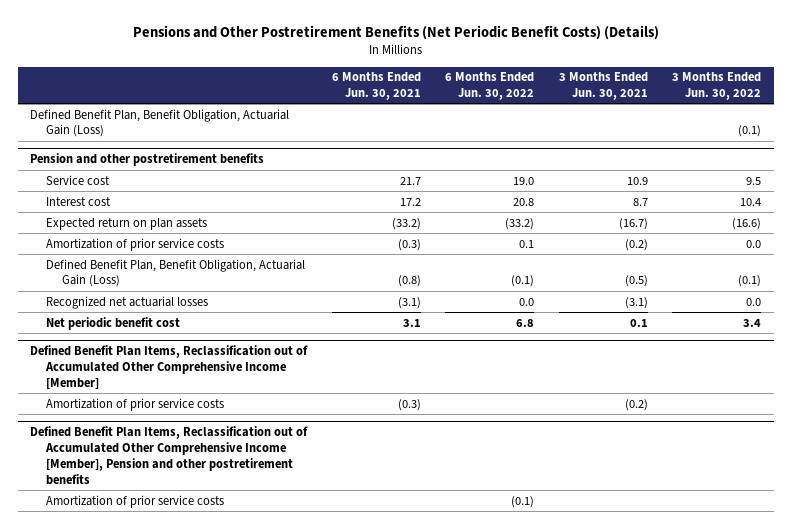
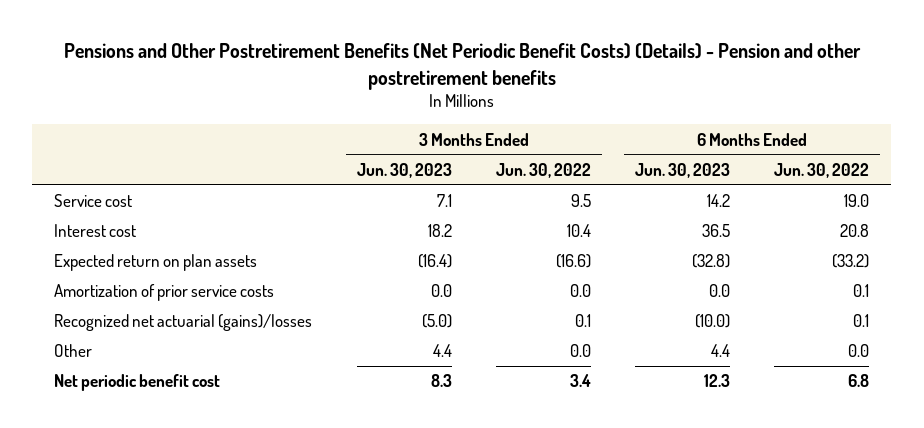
- Pensions and Other Postretirement Benefits (Net Periodic Benefit Costs) (Details)
+ Pensions and Other Postretirement Benefits (Net Periodic Benefit Costs) (Details) - Pension and other postretirement benefits
- | 6 Months Ended Jun. 30, 2021 | 6 Months Ended Jun. 30, 2022 | 3 Months Ended Jun. 30, 2021 | 3 Months Ended Jun. 30, 2022
+ | 3 Months Ended Jun. 30, 2023 | 3 Months Ended Jun. 30, 2022 | 6 Months Ended Jun. 30, 2023 | 6 Months Ended Jun. 30, 2022
- Defined Benefit Plan, Benefit Obligation, Actuarial Gain (Loss) | | | | (0.1)
- Pension and other postretirement benefits
- Defined Benefit Plan, Benefit Obligation, Actuarial Gain (Loss) | (0.8) | (0.1) | (0.5) | (0.1)
- Recognized net actuarial losses | (3.1) | 0.0 | (3.1) | 0.0
+ Recognized net actuarial (gains)/losses | (5.0) | 0.1 | (10.0) | 0.1
+ Other | 4.4 | 0.0 | 4.4 | 0.0
- Defined Benefit Plan Items, Reclassification out of Accumulated Other Comprehensive Income [Member]
- Amortization of prior service costs | (0.3) | | (0.2) |
- Defined Benefit Plan Items, Reclassification out of Accumulated Other Comprehensive Income [Member], Pension and other postretirement benefits
- Amortization of prior service costs | | (0.1) | |

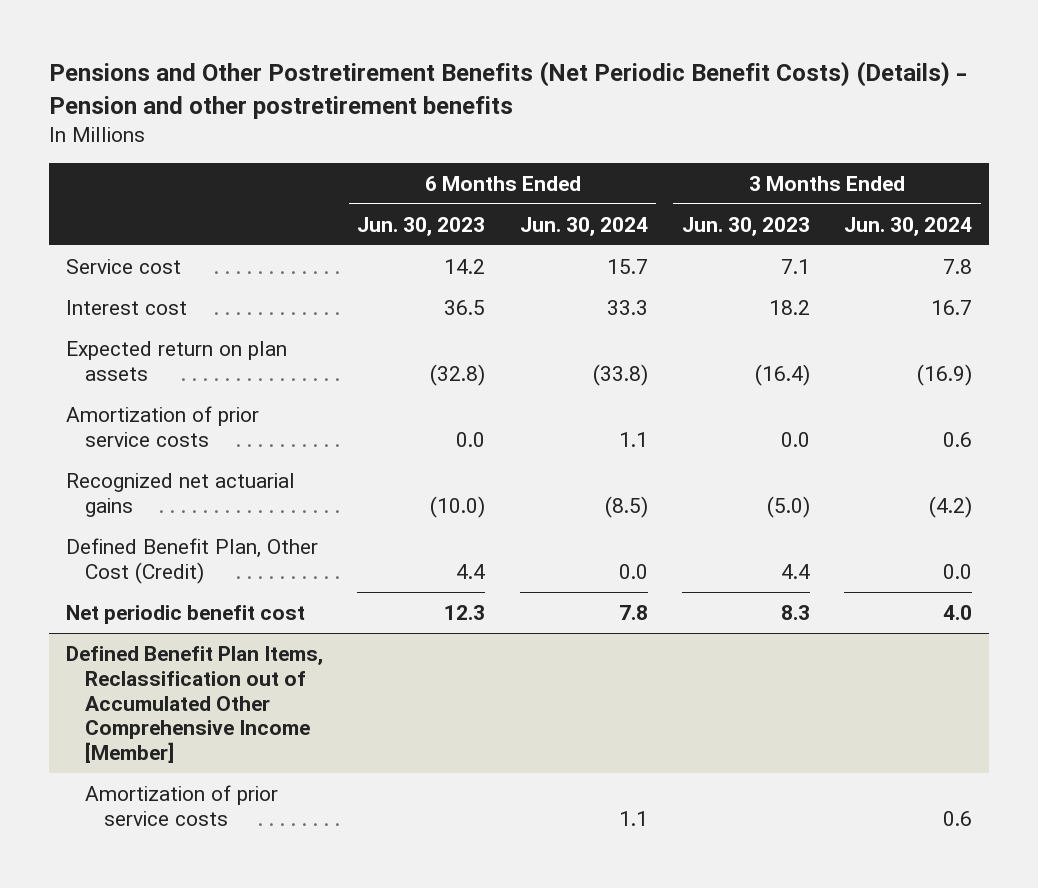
- | 3 Months Ended Jun. 30, 2023 | 3 Months Ended Jun. 30, 2022 | 6 Months Ended Jun. 30, 2023 | 6 Months Ended Jun. 30, 2022
+ | 6 Months Ended Jun. 30, 2023 | 6 Months Ended Jun. 30, 2024 | 3 Months Ended Jun. 30, 2023 | 3 Months Ended Jun. 30, 2024
- Recognized net actuarial (gains)/losses | (5.0) | 0.1 | (10.0) | 0.1
- Other | 4.4 | 0.0 | 4.4 | 0.0
+ Recognized net actuarial gains | (10.0) | (8.5) | (5.0) | (4.2)
+ Defined Benefit Plan, Other Cost (Credit) | 4.4 | 0.0 | 4.4 | 0.0
+ Defined Benefit Plan Items, Reclassification out of Accumulated Other Comprehensive Income [Member]
+ Amortization of prior service costs | | 1.1 | | 0.6

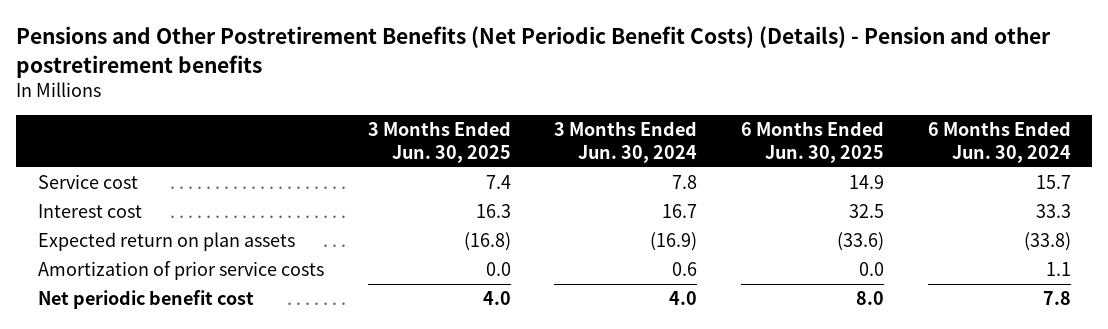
- | 6 Months Ended Jun. 30, 2023 | 6 Months Ended Jun. 30, 2024 | 3 Months Ended Jun. 30, 2023 | 3 Months Ended Jun. 30, 2024
+ | 3 Months Ended Jun. 30, 2025 | 3 Months Ended Jun. 30, 2024 | 6 Months Ended Jun. 30, 2025 | 6 Months Ended Jun. 30, 2024
- Recognized net actuarial gains | (10.0) | (8.5) | (5.0) | (4.2)
- Defined Benefit Plan, Other Cost (Credit) | 4.4 | 0.0 | 4.4 | 0.0
- Defined Benefit Plan Items, Reclassification out of Accumulated Other Comprehensive Income [Member]
- Amortization of prior service costs | | 1.1 | | 0.6

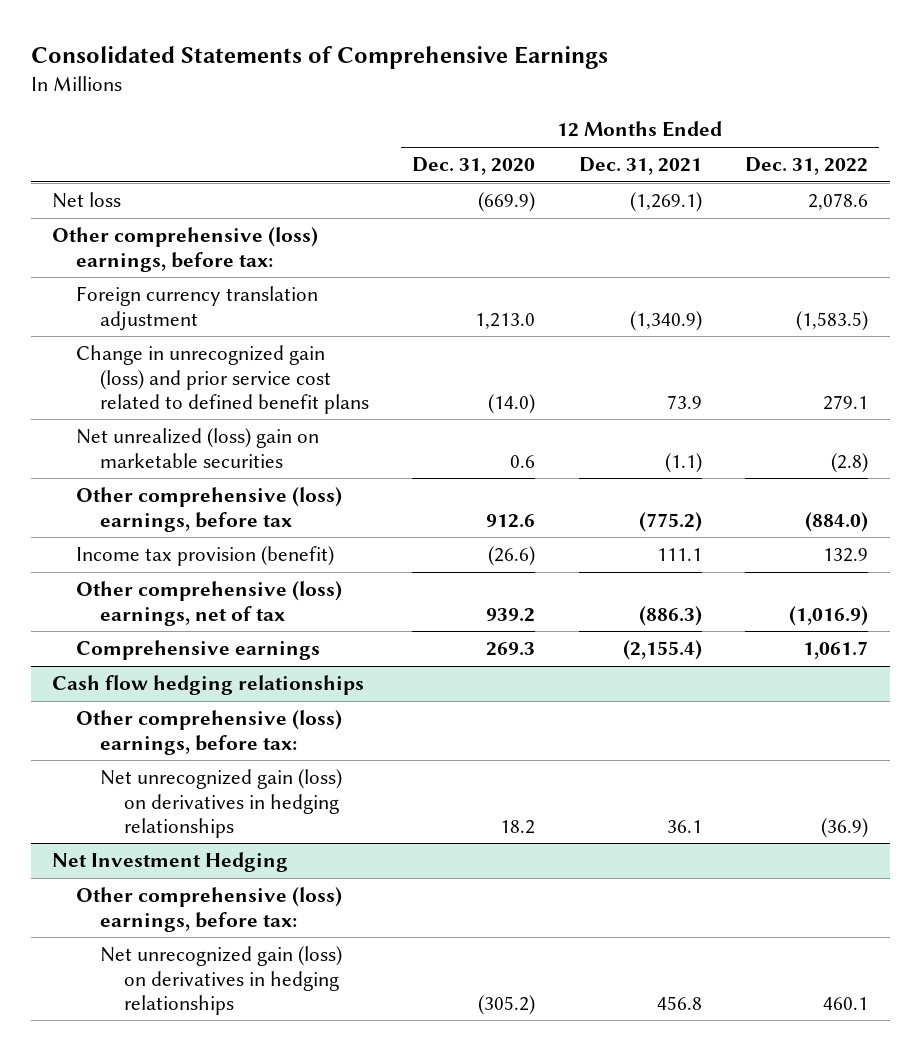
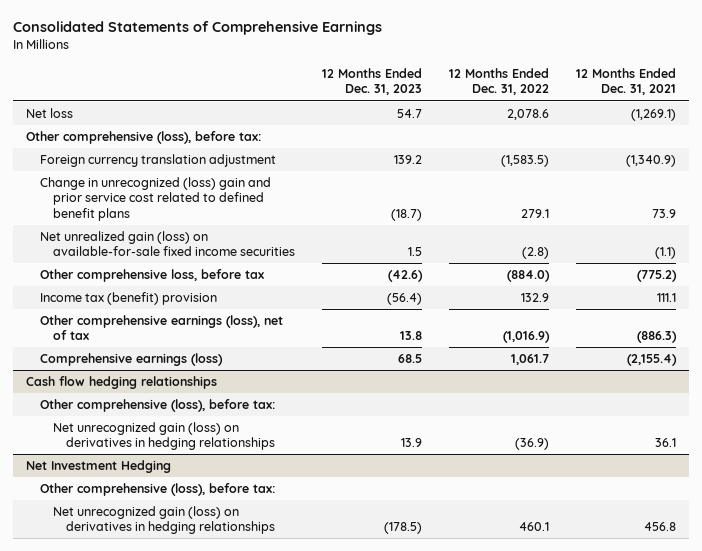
- | 12 Months Ended Dec. 31, 2020 | 12 Months Ended Dec. 31, 2021 | 12 Months Ended Dec. 31, 2022
+ | 12 Months Ended Dec. 31, 2023 | 12 Months Ended Dec. 31, 2022 | 12 Months Ended Dec. 31, 2021
- Other comprehensive (loss) earnings, before tax:
+ Other comprehensive (loss), before tax:
- Change in unrecognized gain (loss) and prior service cost related to defined benefit plans | (14.0) | 73.9 | 279.1
- Net unrealized (loss) gain on marketable securities | 0.6 | (1.1) | (2.8)
- Other comprehensive (loss) earnings, before tax | 912.6 | (775.2) | (884.0)
- Income tax provision (benefit) | (26.6) | 111.1 | 132.9
- Other comprehensive (loss) earnings, net of tax | 939.2 | (886.3) | (1,016.9)
- Comprehensive earnings | 269.3 | (2,155.4) | 1,061.7
+ Change in unrecognized (loss) gain and prior service cost related to defined benefit plans | (18.7) | 279.1 | 73.9
+ Net unrealized gain (loss) on available-for-sale fixed income securities | 1.5 | (2.8) | (1.1)
+ Other comprehensive loss, before tax | (42.6) | (884.0) | (775.2)
+ Income tax (benefit) provision | (56.4) | 132.9 | 111.1
+ Other comprehensive earnings (loss), net of tax | 13.8 | (1,016.9) | (886.3)
+ Comprehensive earnings (loss) | 68.5 | 1,061.7 | (2,155.4)
@ Cash flow hedging relationships
- Other comprehensive (loss) earnings, before tax:
+ Other comprehensive (loss), before tax:
@ Net Investment Hedging
- Other comprehensive (loss) earnings, before tax:
+ Other comprehensive (loss), before tax:

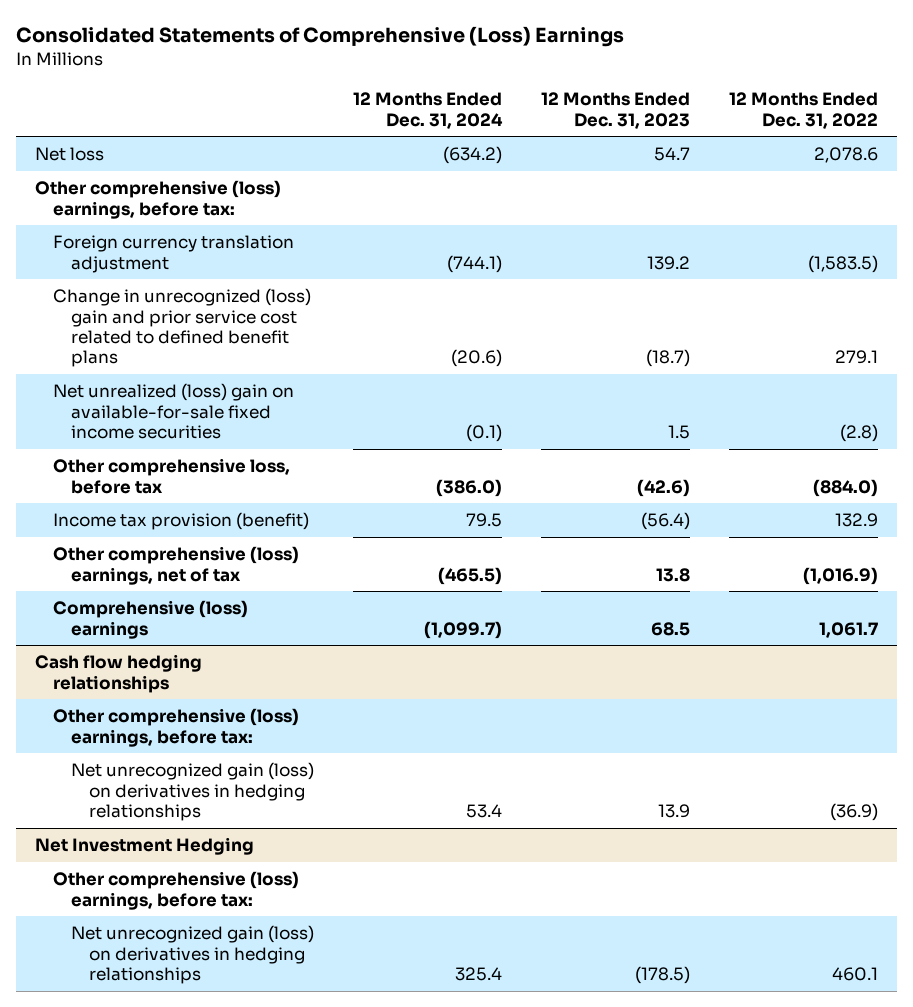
- Consolidated Statements of Comprehensive Earnings
+ Consolidated Statements of Comprehensive (Loss) Earnings
- | 12 Months Ended Dec. 31, 2023 | 12 Months Ended Dec. 31, 2022 | 12 Months Ended Dec. 31, 2021
+ | 12 Months Ended Dec. 31, 2024 | 12 Months Ended Dec. 31, 2023 | 12 Months Ended Dec. 31, 2022
- Other comprehensive (loss), before tax:
+ Other comprehensive (loss) earnings, before tax:
- Net unrealized gain (loss) on available-for-sale fixed income securities | 1.5 | (2.8) | (1.1)
+ Net unrealized (loss) gain on available-for-sale fixed income securities | (0.1) | 1.5 | (2.8)
- Income tax (benefit) provision | (56.4) | 132.9 | 111.1
- Other comprehensive earnings (loss), net of tax | 13.8 | (1,016.9) | (886.3)
- Comprehensive earnings (loss) | 68.5 | 1,061.7 | (2,155.4)
+ Income tax provision (benefit) | 79.5 | (56.4) | 132.9
+ Other comprehensive (loss) earnings, net of tax | (465.5) | 13.8 | (1,016.9)
+ Comprehensive (loss) earnings | (1,099.7) | 68.5 | 1,061.7
@ Cash flow hedging relationships
- Other comprehensive (loss), before tax:
+ Other comprehensive (loss) earnings, before tax:
@ Net Investment Hedging
- Other comprehensive (loss), before tax:
+ Other comprehensive (loss) earnings, before tax:

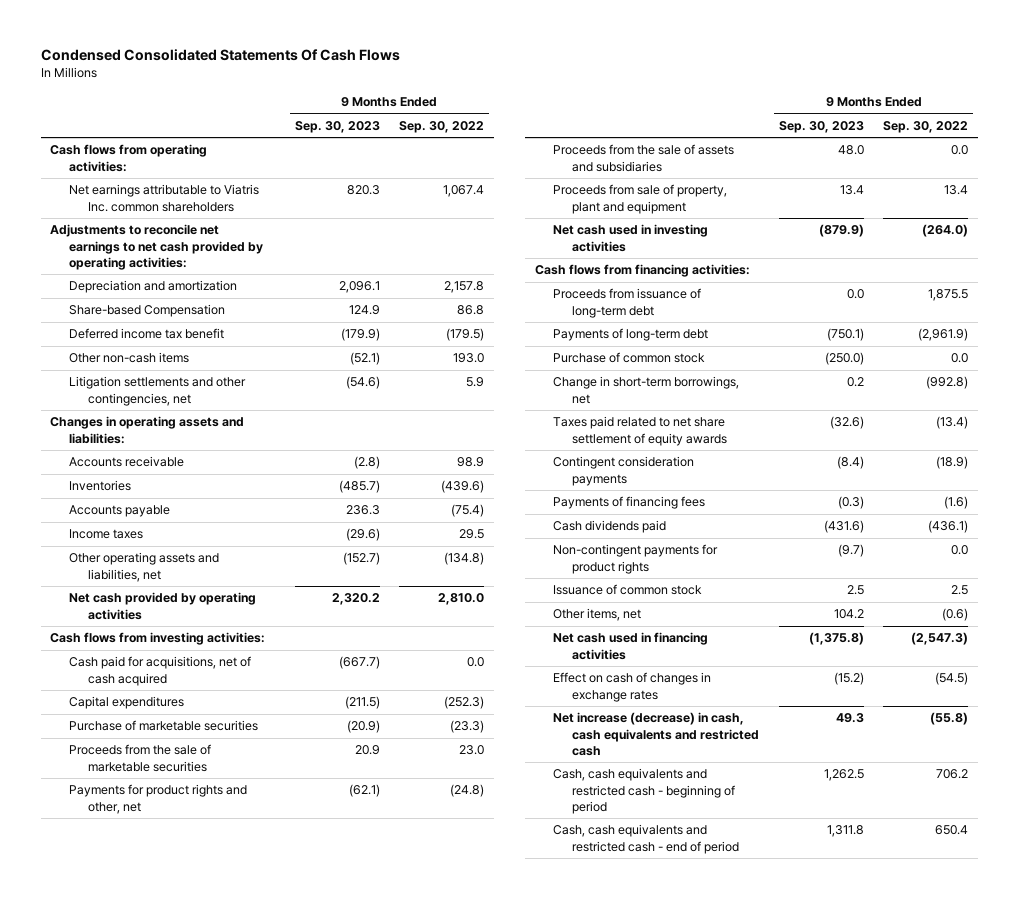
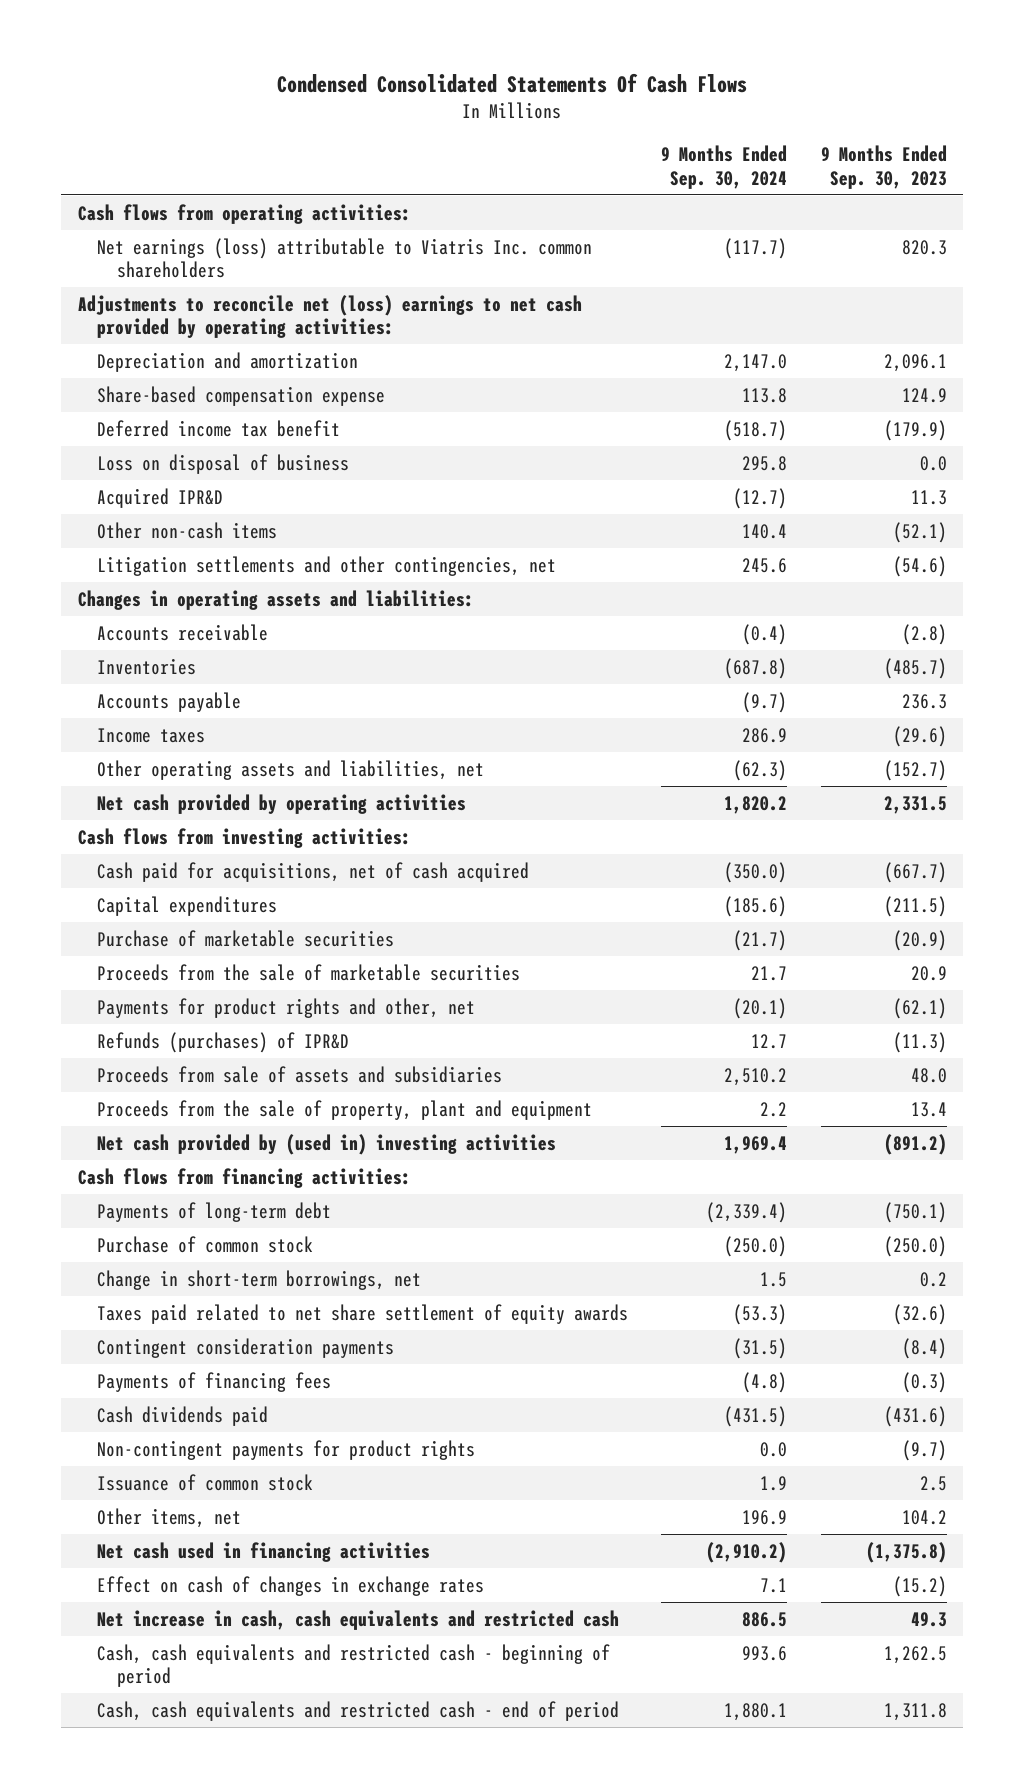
- | 9 Months Ended Sep. 30, 2023 | 9 Months Ended Sep. 30, 2022
+ | 9 Months Ended Sep. 30, 2024 | 9 Months Ended Sep. 30, 2023
- Net earnings attributable to Viatris Inc. common shareholders | 820.3 | 1,067.4
- Adjustments to reconcile net earnings to net cash provided by operating activities:
+ Net earnings (loss) attributable to Viatris Inc. common shareholders | (117.7) | 820.3
+ Adjustments to reconcile net (loss) earnings to net cash provided by operating activities:
- Share-based Compensation | 124.9 | 86.8
+ Share-based compensation expense | 113.8 | 124.9
+ Loss on disposal of business | 295.8 | 0.0
+ Acquired IPR&D | (12.7) | 11.3
- Net cash provided by operating activities | 2,320.2 | 2,810.0
+ Net cash provided by operating activities | 1,820.2 | 2,331.5
- Proceeds from the sale of assets and subsidiaries | 48.0 | 0.0
- Proceeds from sale of property, plant and equipment | 13.4 | 13.4
- Net cash used in investing activities | (879.9) | (264.0)
+ Refunds (purchases) of IPR&D | 12.7 | (11.3)
+ Proceeds from sale of assets and subsidiaries | 2,510.2 | 48.0
+ Proceeds from the sale of property, plant and equipment | 2.2 | 13.4
+ Net cash provided by (used in) investing activities | 1,969.4 | (891.2)
- Proceeds from issuance of long-term debt | 0.0 | 1,875.5
- Net increase (decrease) in cash, cash equivalents and restricted cash | 49.3 | (55.8)
+ Net increase in cash, cash equivalents and restricted cash | 886.5 | 49.3

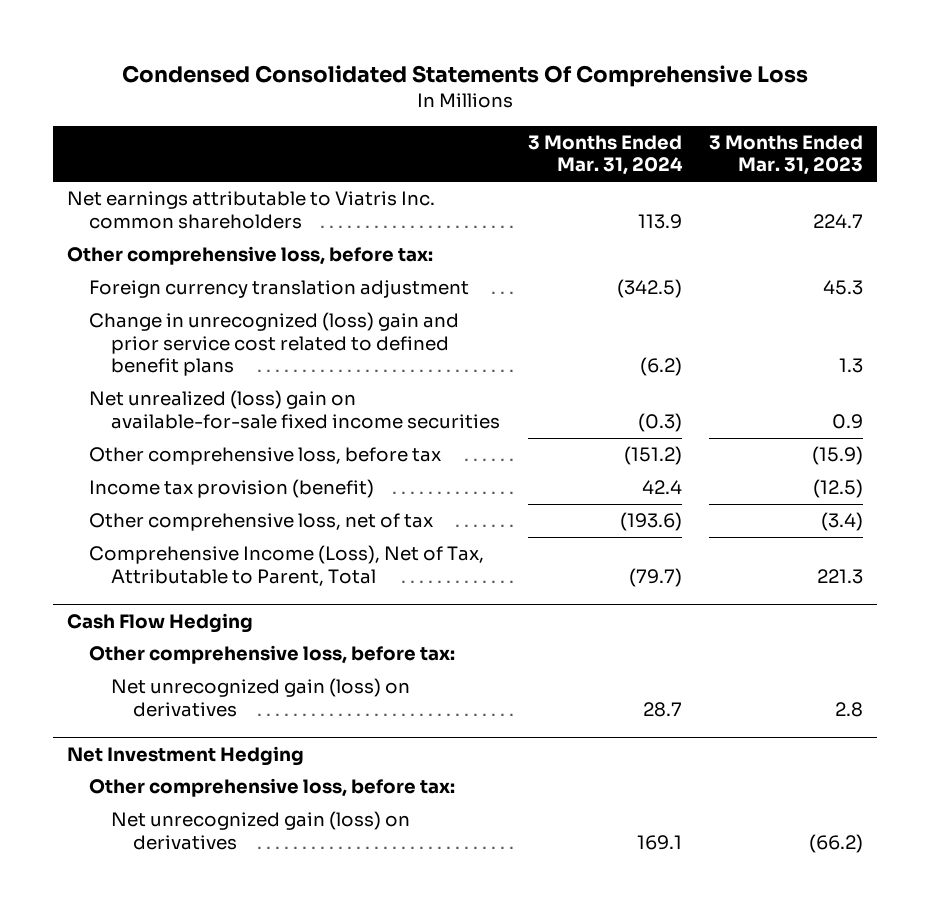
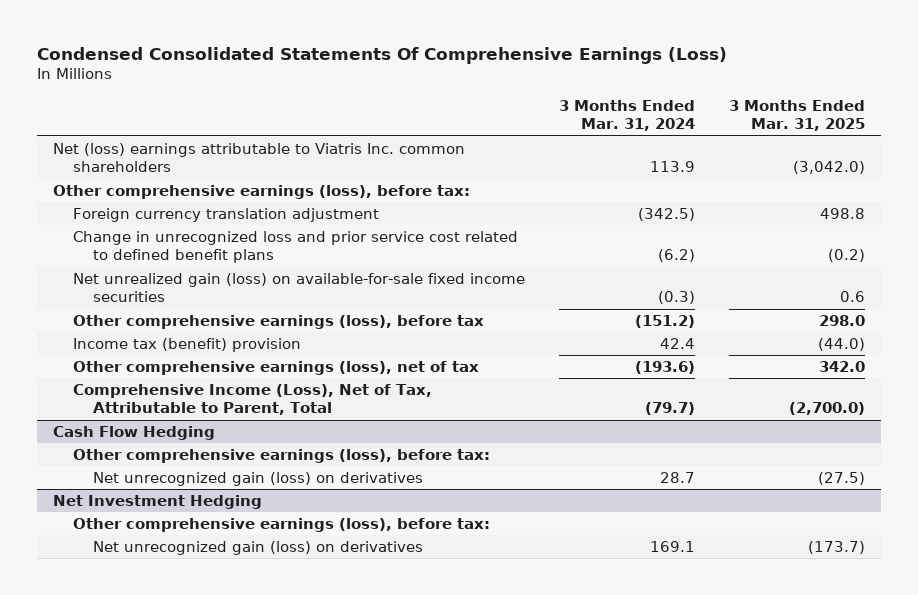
- Condensed Consolidated Statements Of Comprehensive Loss
+ Condensed Consolidated Statements Of Comprehensive Earnings (Loss)
- | 3 Months Ended Mar. 31, 2024 | 3 Months Ended Mar. 31, 2023
+ | 3 Months Ended Mar. 31, 2024 | 3 Months Ended Mar. 31, 2025
- Net earnings attributable to Viatris Inc. common shareholders | 113.9 | 224.7
- Other comprehensive loss, before tax:
+ Net (loss) earnings attributable to Viatris Inc. common shareholders | 113.9 | (3,042.0)
+ Other comprehensive earnings (loss), before tax:
- Change in unrecognized (loss) gain and prior service cost related to defined benefit plans | (6.2) | 1.3
- Net unrealized (loss) gain on available-for-sale fixed income securities | (0.3) | 0.9
- Other comprehensive loss, before tax | (151.2) | (15.9)
- Income tax provision (benefit) | 42.4 | (12.5)
- Other comprehensive loss, net of tax | (193.6) | (3.4)
+ Change in unrecognized loss and prior service cost related to defined benefit plans | (6.2) | (0.2)
+ Net unrealized gain (loss) on available-for-sale fixed income securities | (0.3) | 0.6
+ Other comprehensive earnings (loss), before tax | (151.2) | 298.0
+ Income tax (benefit) provision | 42.4 | (44.0)
+ Other comprehensive earnings (loss), net of tax | (193.6) | 342.0
@ Cash Flow Hedging
- Other comprehensive loss, before tax:
+ Other comprehensive earnings (loss), before tax:
@ Net Investment Hedging
- Other comprehensive loss, before tax:
+ Other comprehensive earnings (loss), before tax:

